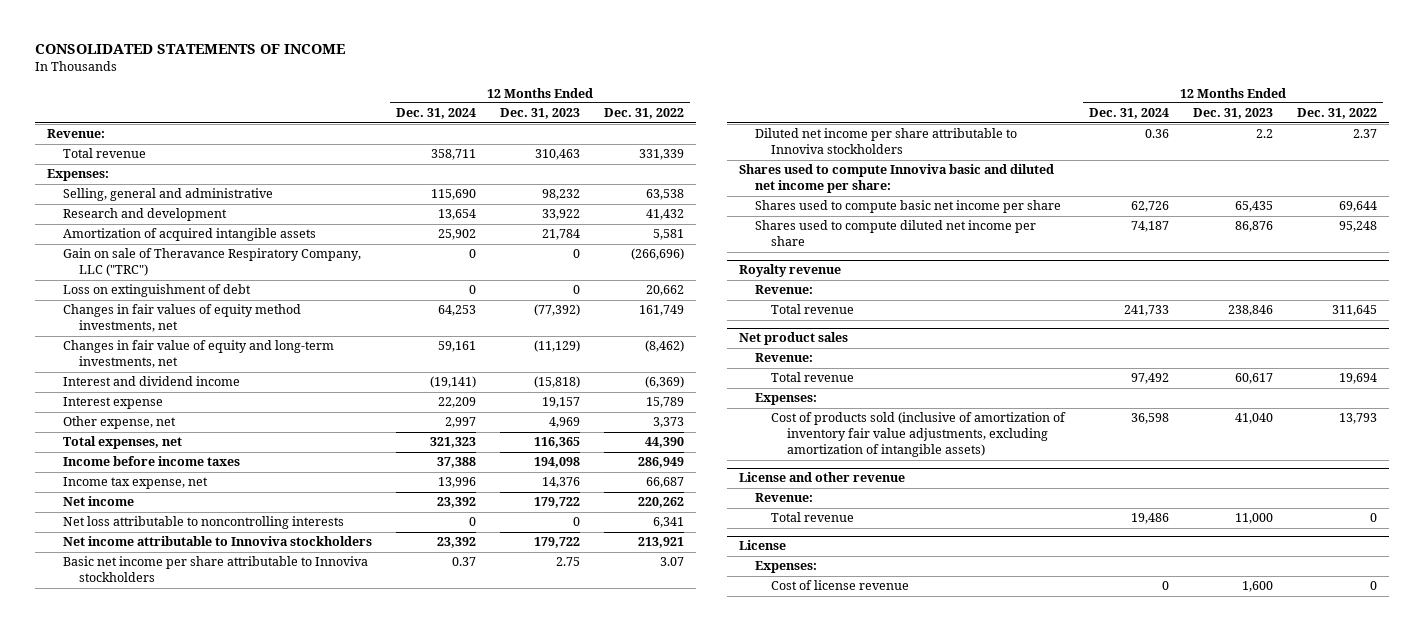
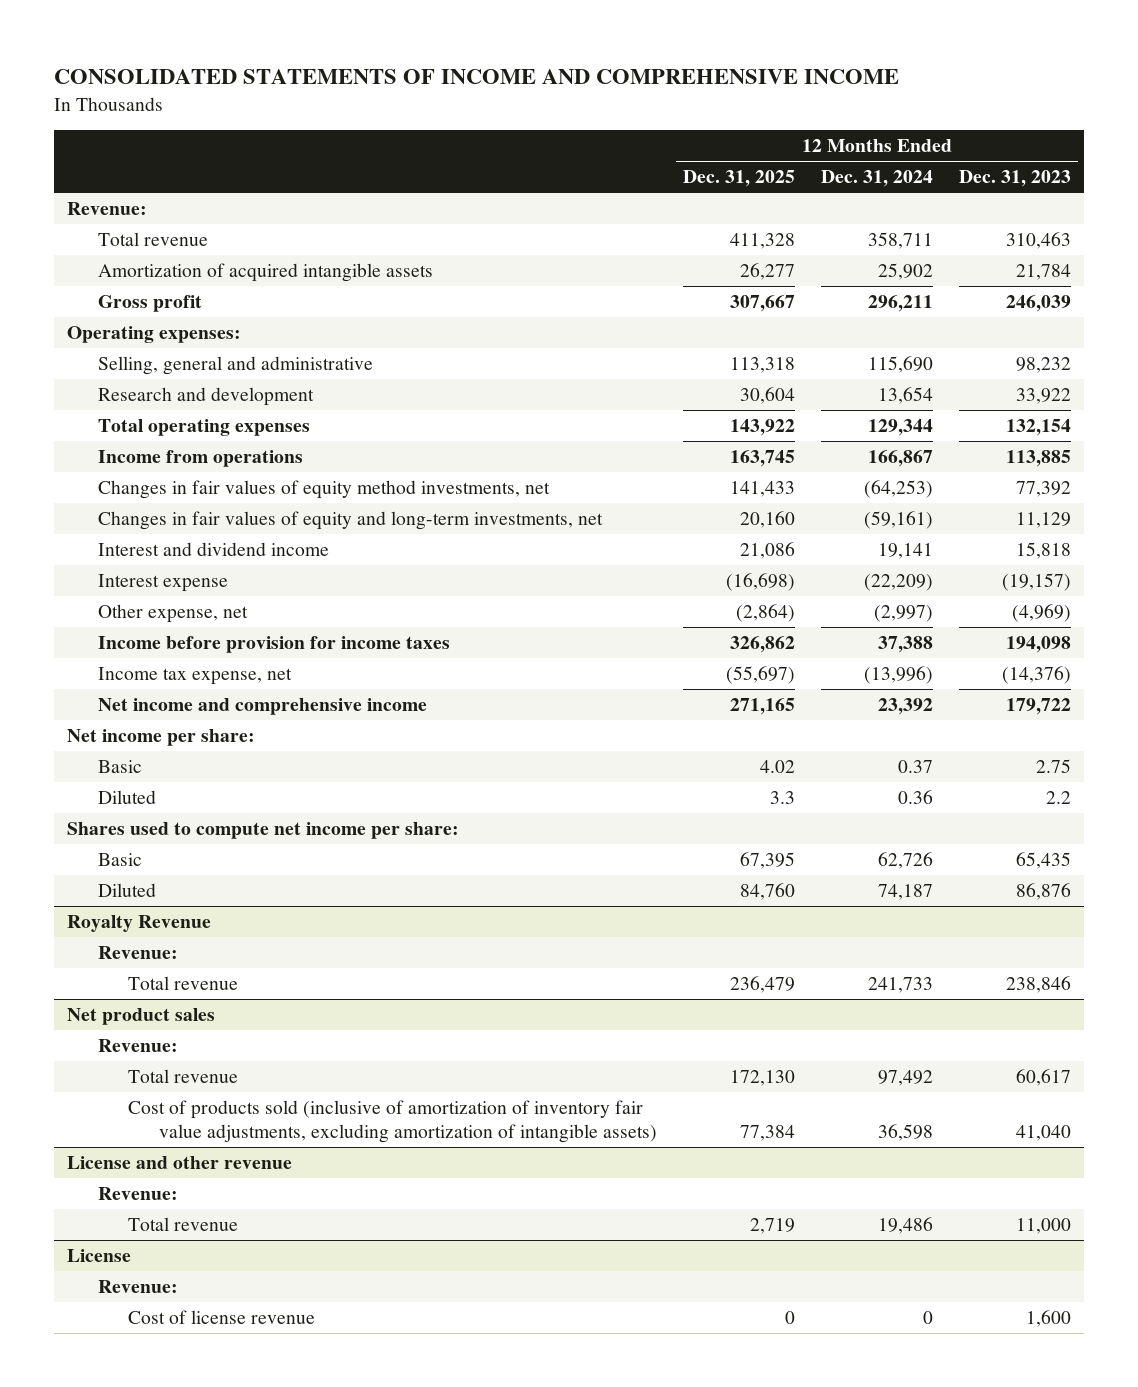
- CONSOLIDATED STATEMENTS OF INCOME
+ CONSOLIDATED STATEMENTS OF INCOME AND COMPREHENSIVE INCOME
- | 12 Months Ended Dec. 31, 2024 | 12 Months Ended Dec. 31, 2023 | 12 Months Ended Dec. 31, 2022
+ | 12 Months Ended Dec. 31, 2025 | 12 Months Ended Dec. 31, 2024 | 12 Months Ended Dec. 31, 2023
- Expenses:
moved up: Amortization of acquired intangible assets | 26,277 | 25,902 | 21,784
+ Gross profit | 307,667 | 296,211 | 246,039
+ Operating expenses:
- Gain on sale of Theravance Respiratory Company, LLC ("TRC") | 0 | 0 | (266,696)
- Loss on extinguishment of debt | 0 | 0 | 20,662
- Changes in fair values of equity method investments, net | 64,253 | (77,392) | 161,749
- Changes in fair value of equity and long-term investments, net | 59,161 | (11,129) | (8,462)
- Interest and dividend income | (19,141) | (15,818) | (6,369)
- Interest expense | 22,209 | 19,157 | 15,789
- Other expense, net | 2,997 | 4,969 | 3,373
- Total expenses, net | 321,323 | 116,365 | 44,390
- Income before income taxes | 37,388 | 194,098 | 286,949
- Income tax expense, net | 13,996 | 14,376 | 66,687
- Net income | 23,392 | 179,722 | 220,262
- Net loss attributable to noncontrolling interests | 0 | 0 | 6,341
- Net income attributable to Innoviva stockholders | 23,392 | 179,722 | 213,921
- Basic net income per share attributable to Innoviva stockholders | 0.37 | 2.75 | 3.07
- Diluted net income per share attributable to Innoviva stockholders | 0.36 | 2.2 | 2.37
- Shares used to compute Innoviva basic and diluted net income per share:
- Shares used to compute basic net income per share | 62,726 | 65,435 | 69,644
- Shares used to compute diluted net income per share | 74,187 | 86,876 | 95,248
- Royalty revenue
+ Total operating expenses | 143,922 | 129,344 | 132,154
+ Income from operations | 163,745 | 166,867 | 113,885
+ Changes in fair values of equity method investments, net | 141,433 | (64,253) | 77,392
+ Changes in fair values of equity and long-term investments, net | 20,160 | (59,161) | 11,129
+ Interest and dividend income | 21,086 | 19,141 | 15,818
+ Interest expense | (16,698) | (22,209) | (19,157)
+ Other expense, net | (2,864) | (2,997) | (4,969)
+ Income before provision for income taxes | 326,862 | 37,388 | 194,098
+ Income tax expense, net | (55,697) | (13,996) | (14,376)
+ Net income and comprehensive income | 271,165 | 23,392 | 179,722
+ Net income per share:
+ Basic | 4.02 | 0.37 | 2.75
+ Diluted | 3.3 | 0.36 | 2.2
+ Shares used to compute net income per share:
+ Basic | 67,395 | 62,726 | 65,435
+ Diluted | 84,760 | 74,187 | 86,876
+ Royalty Revenue
@ Net product sales
- Expenses:
@ License
- Expenses:
+ Revenue:

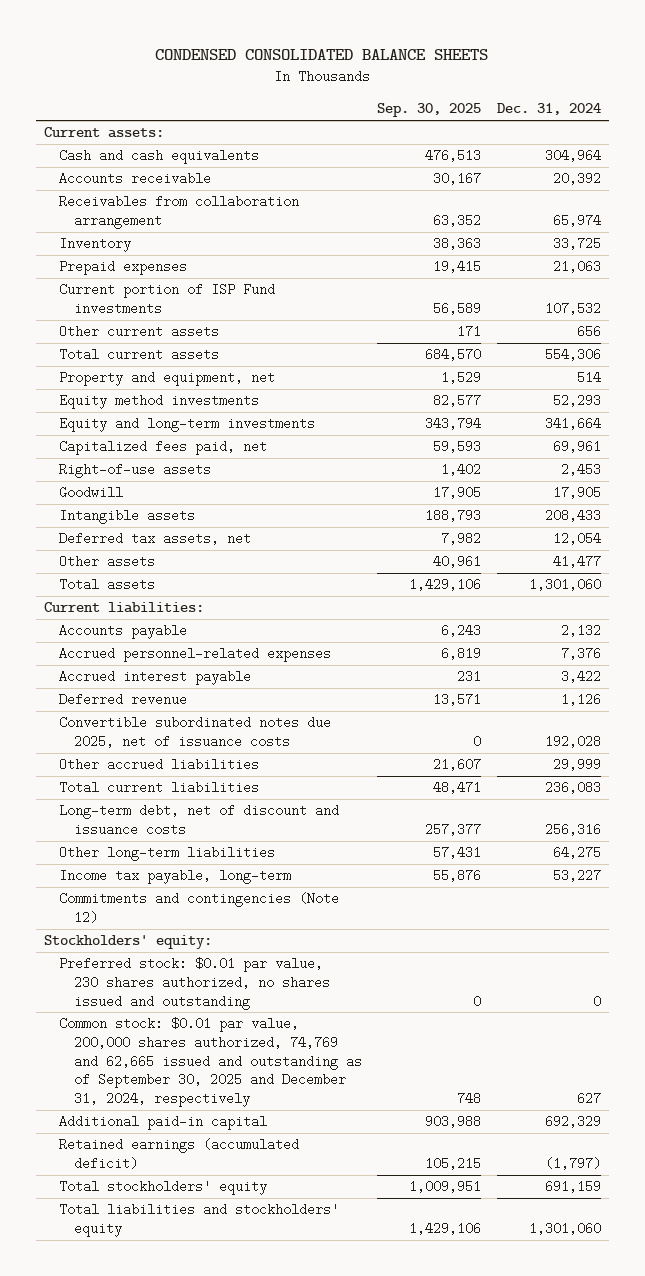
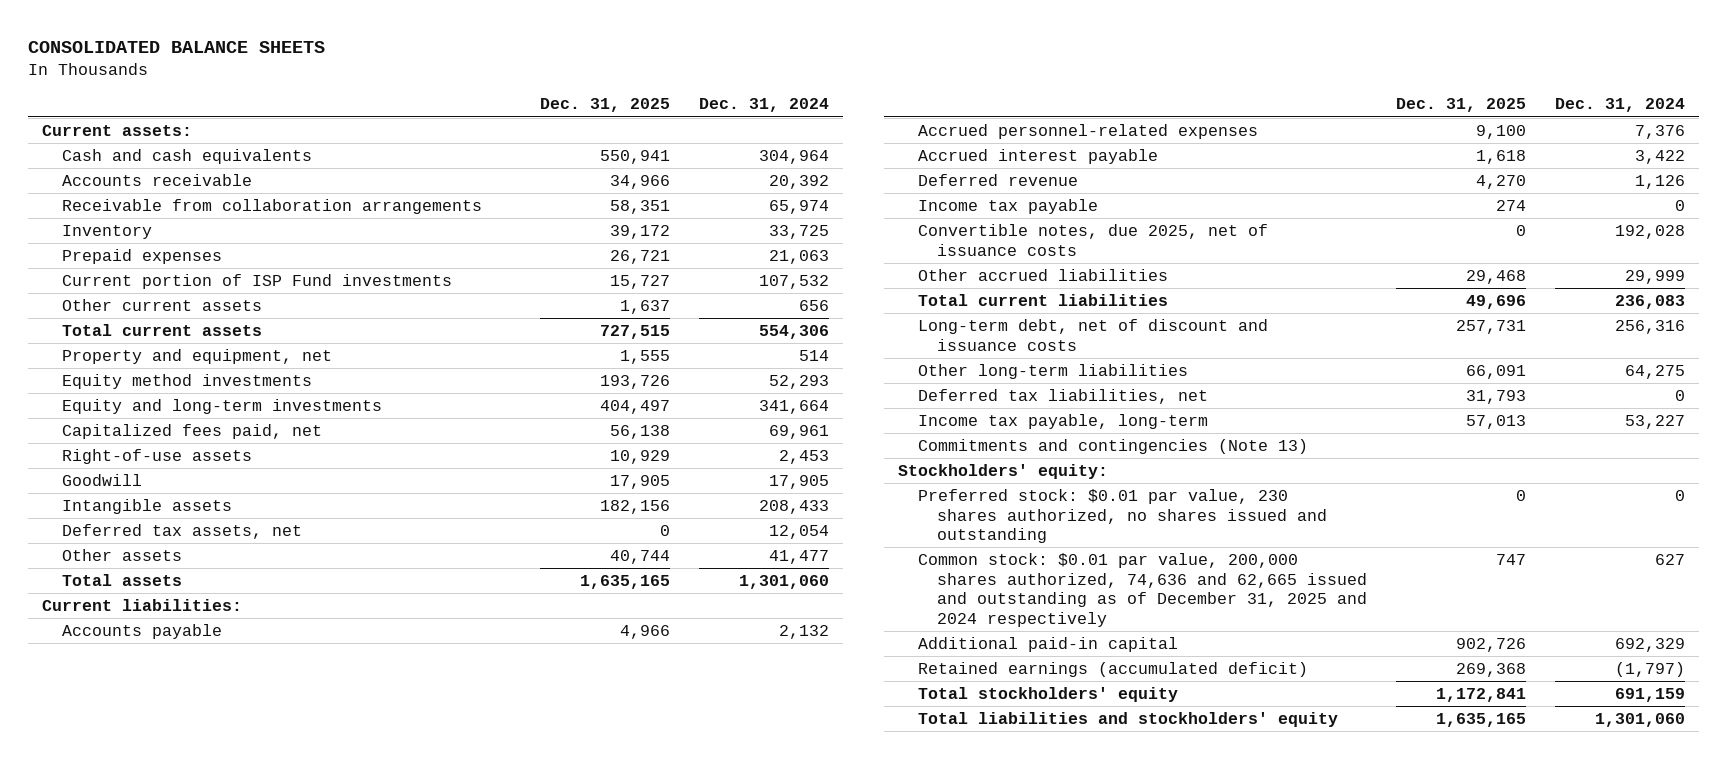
- CONDENSED CONSOLIDATED BALANCE SHEETS
+ CONSOLIDATED BALANCE SHEETS
- | Sep. 30, 2025 | Dec. 31, 2024
+ | Dec. 31, 2025 | Dec. 31, 2024
- Receivables from collaboration arrangement | 63,352 | 65,974
+ Receivable from collaboration arrangements | 58,351 | 65,974
- Convertible subordinated notes due 2025, net of issuance costs | 0 | 192,028
+ Income tax payable | 274 | 0
+ Convertible notes, due 2025, net of issuance costs | 0 | 192,028
+ Deferred tax liabilities, net | 31,793 | 0
- Commitments and contingencies (Note 12)
+ Commitments and contingencies (Note 13)
- Common stock: $0.01 par value, 200,000 shares authorized, 74,769 and 62,665 issued and outstanding as of September 30, 2025 and December 31, 2024, respectively | 748 | 627
+ Common stock: $0.01 par value, 200,000 shares authorized, 74,636 and 62,665 issued and outstanding as of December 31, 2025 and 2024 respectively | 747 | 627

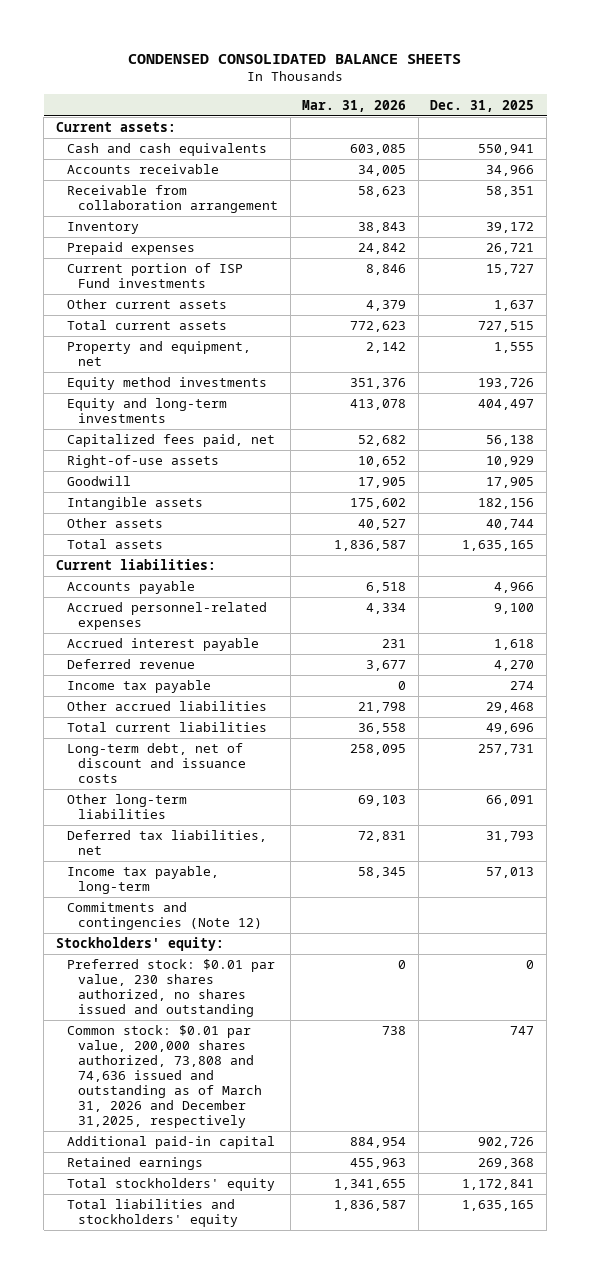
- CONSOLIDATED BALANCE SHEETS
+ CONDENSED CONSOLIDATED BALANCE SHEETS
- | Dec. 31, 2025 | Dec. 31, 2024
+ | Mar. 31, 2026 | Dec. 31, 2025
- Receivable from collaboration arrangements | 58,351 | 65,974
+ Receivable from collaboration arrangement | 58,623 | 58,351
- Deferred tax assets, net | 0 | 12,054
- Convertible notes, due 2025, net of issuance costs | 0 | 192,028
- Commitments and contingencies (Note 13)
+ Commitments and contingencies (Note 12)
- Common stock: $0.01 par value, 200,000 shares authorized, 74,636 and 62,665 issued and outstanding as of December 31, 2025 and 2024 respectively | 747 | 627
+ Common stock: $0.01 par value, 200,000 shares authorized, 73,808 and 74,636 issued and outstanding as of March 31, 2026 and December 31,2025, respectively | 738 | 747
- Retained earnings (accumulated deficit) | 269,368 | (1,797)
+ Retained earnings | 455,963 | 269,368

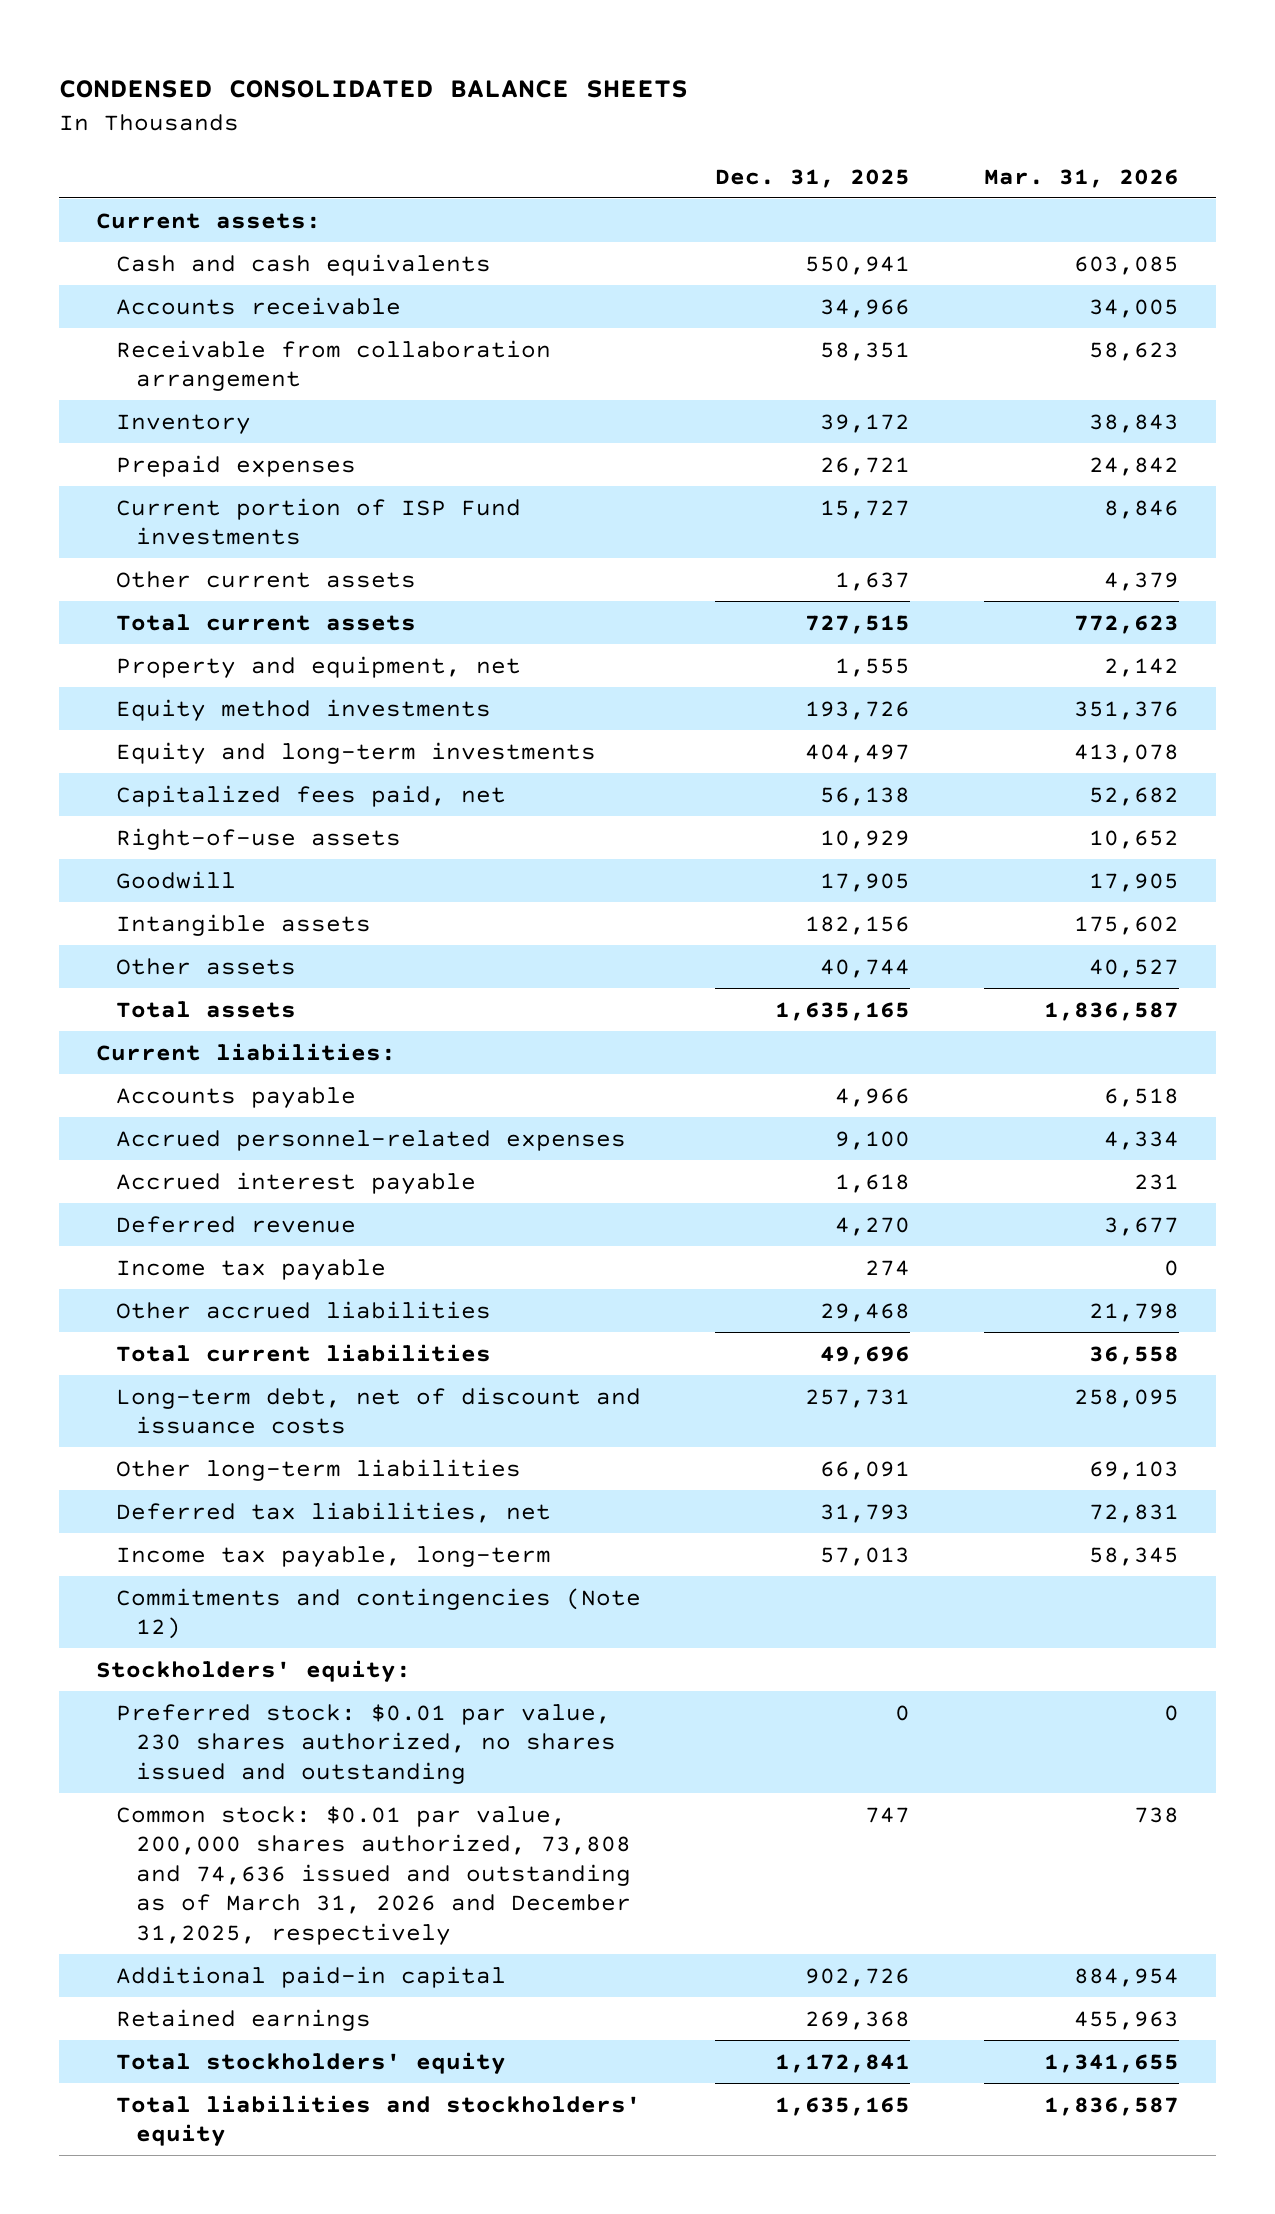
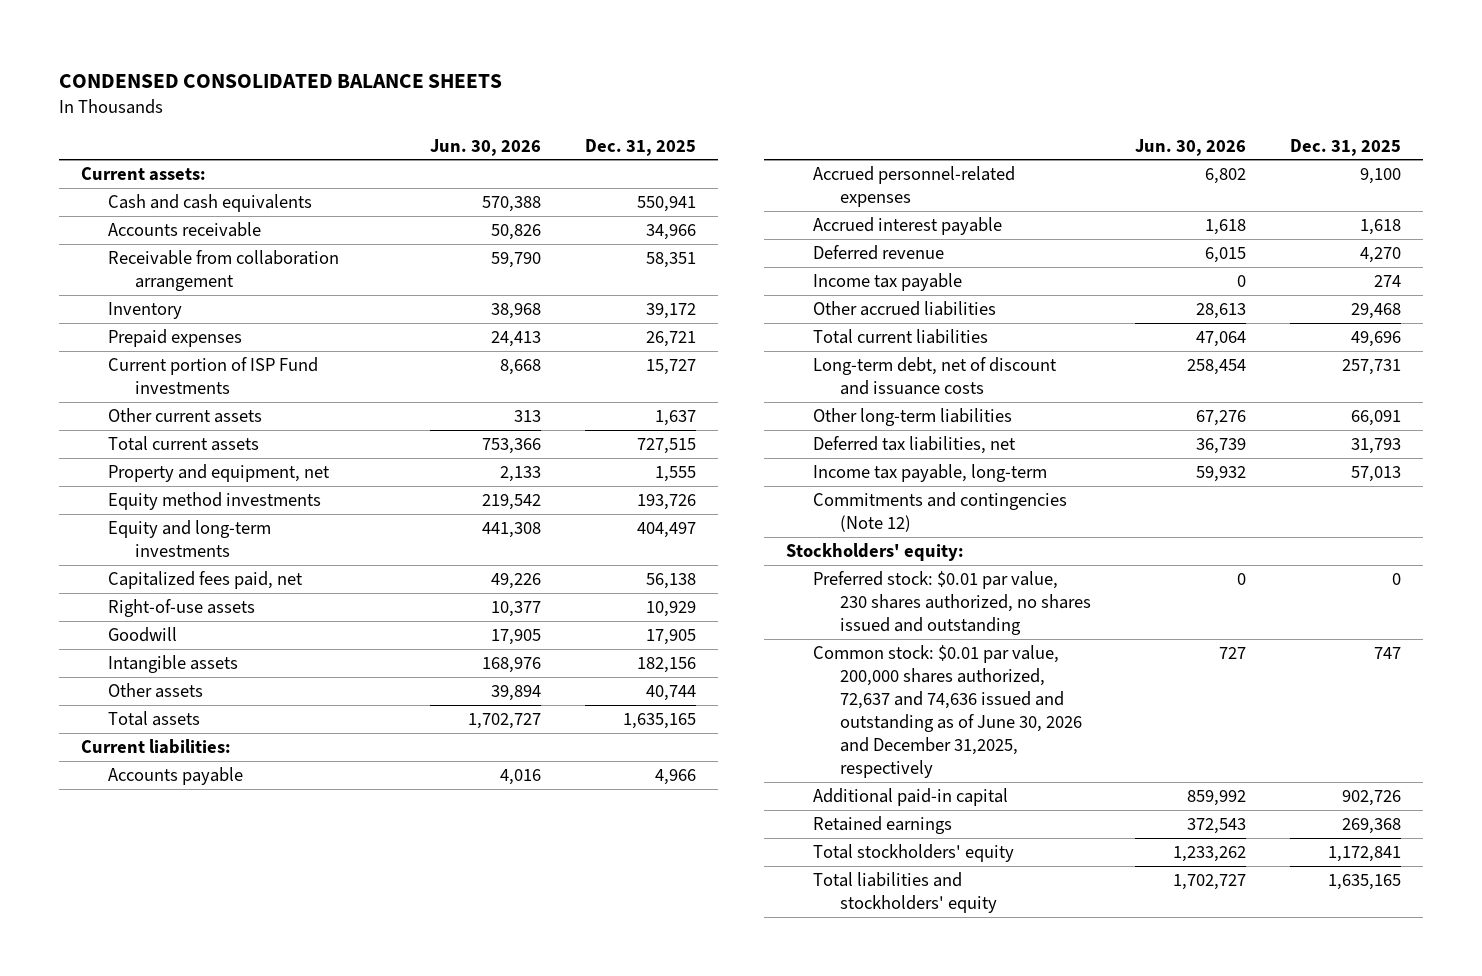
- | Dec. 31, 2025 | Mar. 31, 2026
+ | Jun. 30, 2026 | Dec. 31, 2025
- Common stock: $0.01 par value, 200,000 shares authorized, 73,808 and 74,636 issued and outstanding as of March 31, 2026 and December 31,2025, respectively | 747 | 738
+ Common stock: $0.01 par value, 200,000 shares authorized, 72,637 and 74,636 issued and outstanding as of June 30, 2026 and December 31,2025, respectively | 727 | 747

